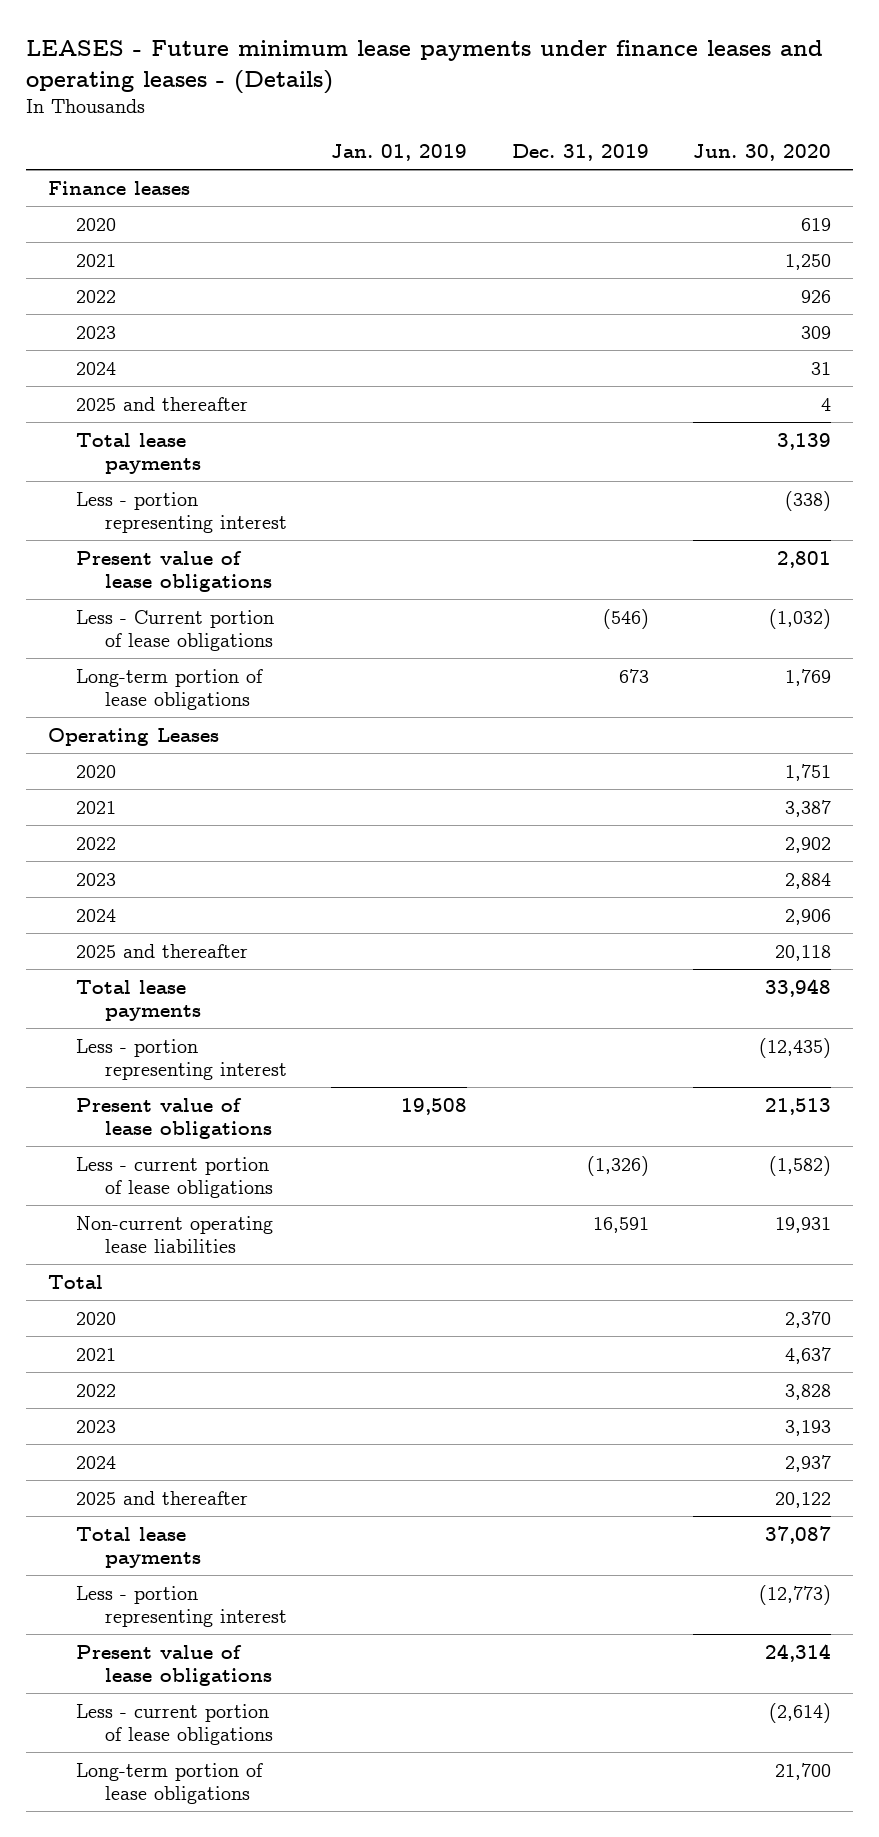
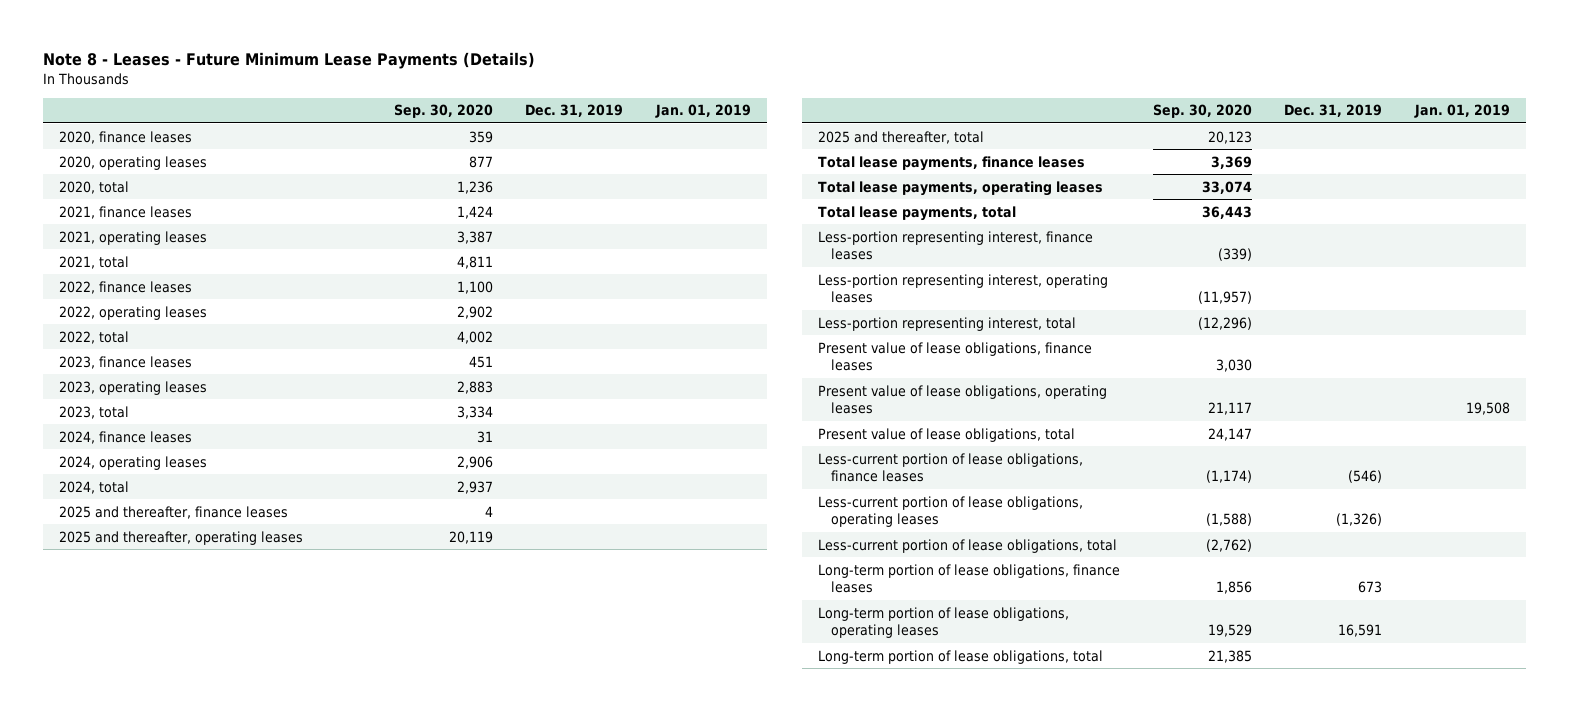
- LEASES - Future minimum lease payments under finance leases and operating leases - (Details)
+ Note 8 - Leases - Future Minimum Lease Payments (Details)
- | Jan. 01, 2019 | Dec. 31, 2019 | Jun. 30, 2020
+ | Sep. 30, 2020 | Dec. 31, 2019 | Jan. 01, 2019
- Finance leases
- 2020 | | | 619
- 2021 | | | 1,250
- 2022 | | | 926
- 2023 | | | 309
- 2024 | | | 31
- 2025 and thereafter | | | 4
- Total lease payments | | | 3,139
- Less - portion representing interest | | | (338)
- Present value of lease obligations | | | 2,801
- Less - Current portion of lease obligations | | (546) | (1,032)
- Long-term portion of lease obligations | | 673 | 1,769
- Operating Leases
- 2020 | | | 1,751
- 2021 | | | 3,387
- 2022 | | | 2,902
- 2023 | | | 2,884
- 2024 | | | 2,906
- 2025 and thereafter | | | 20,118
- Total lease payments | | | 33,948
- Less - portion representing interest | | | (12,435)
- Present value of lease obligations | 19,508 | | 21,513
- Less - current portion of lease obligations | | (1,326) | (1,582)
- Non-current operating lease liabilities | | 16,591 | 19,931
- Total
- 2020 | | | 2,370
- 2021 | | | 4,637
- 2022 | | | 3,828
- 2023 | | | 3,193
- 2024 | | | 2,937
- 2025 and thereafter | | | 20,122
- Total lease payments | | | 37,087
- Less - portion representing interest | | | (12,773)
- Present value of lease obligations | | | 24,314
- Less - current portion of lease obligations | | | (2,614)
- Long-term portion of lease obligations | | | 21,700
+ 2020, finance leases | 359 | |
+ 2020, operating leases | 877 | |
+ 2020, total | 1,236 | |
+ 2021, finance leases | 1,424 | |
+ 2021, operating leases | 3,387 | |
+ 2021, total | 4,811 | |
+ 2022, finance leases | 1,100 | |
+ 2022, operating leases | 2,902 | |
+ 2022, total | 4,002 | |
+ 2023, finance leases | 451 | |
+ 2023, operating leases | 2,883 | |
+ 2023, total | 3,334 | |
+ 2024, finance leases | 31 | |
+ 2024, operating leases | 2,906 | |
+ 2024, total | 2,937 | |
+ 2025 and thereafter, finance leases | 4 | |
+ 2025 and thereafter, operating leases | 20,119 | |
+ 2025 and thereafter, total | 20,123 | |
+ Total lease payments, finance leases | 3,369 | |
+ Total lease payments, operating leases | 33,074 | |
+ Total lease payments, total | 36,443 | |
+ Less-portion representing interest, finance leases | (339) | |
+ Less-portion representing interest, operating leases | (11,957) | |
+ Less-portion representing interest, total | (12,296) | |
+ Present value of lease obligations, finance leases | 3,030 | |
+ Present value of lease obligations, operating leases | 21,117 | | 19,508
+ Present value of lease obligations, total | 24,147 | |
+ Less-current portion of lease obligations, finance leases | (1,174) | (546) |
+ Less-current portion of lease obligations, operating leases | (1,588) | (1,326) |
+ Less-current portion of lease obligations, total | (2,762) | |
+ Long-term portion of lease obligations, finance leases | 1,856 | 673 |
+ Long-term portion of lease obligations, operating leases | 19,529 | 16,591 |
+ Long-term portion of lease obligations, total | 21,385 | |

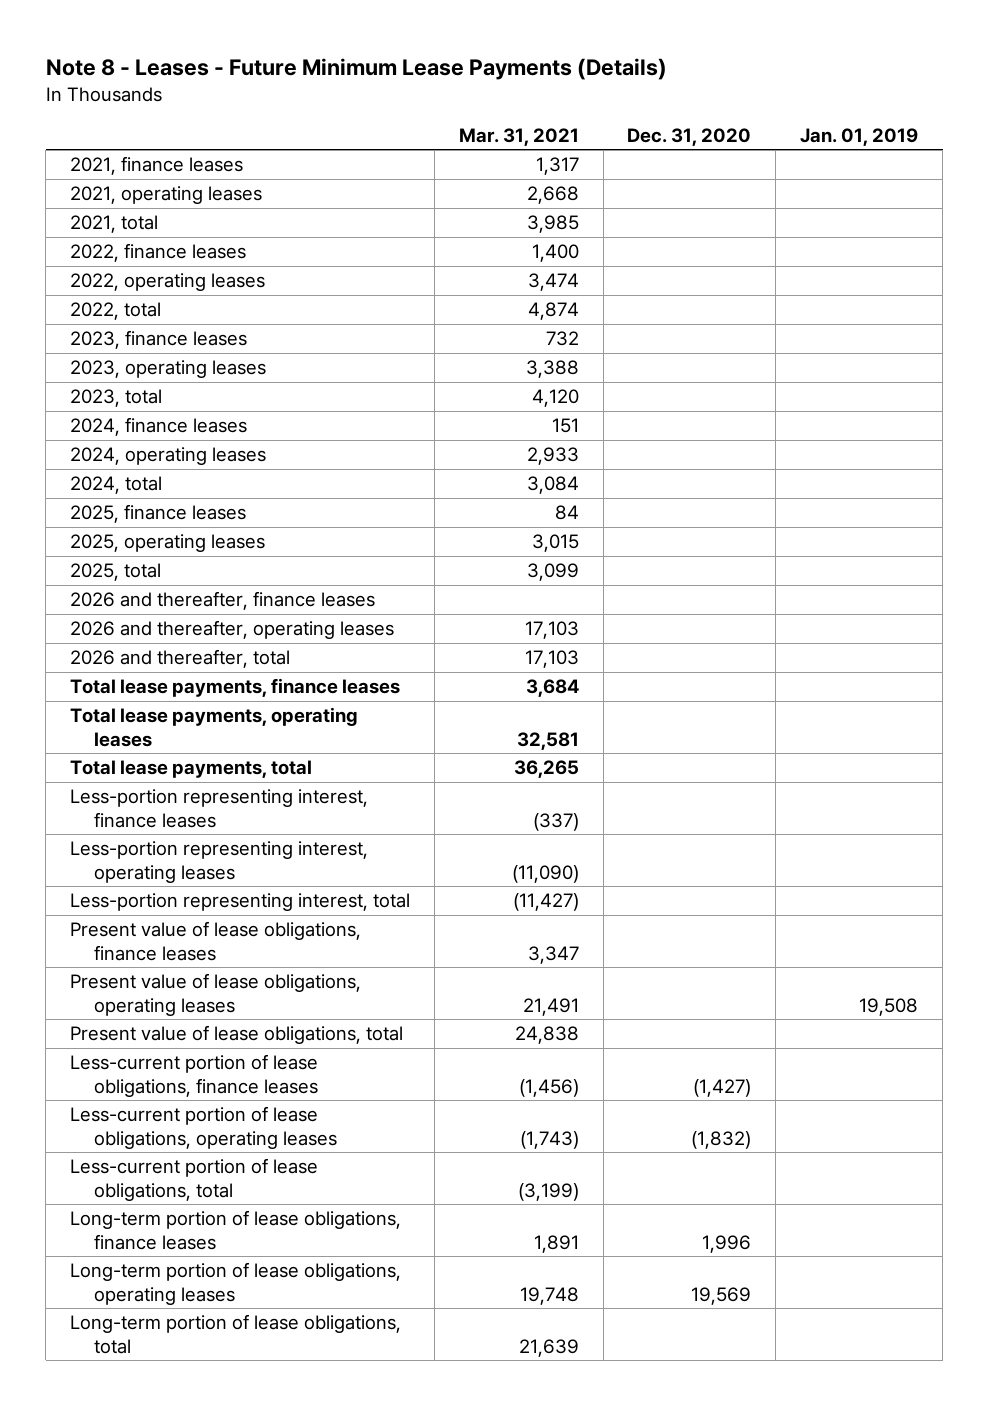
- | Sep. 30, 2020 | Dec. 31, 2019 | Jan. 01, 2019
+ | Mar. 31, 2021 | Dec. 31, 2020 | Jan. 01, 2019
- 2020, finance leases | 359 | |
- 2020, operating leases | 877 | |
- 2020, total | 1,236 | |
- 2025 and thereafter, finance leases | 4 | |
- 2025 and thereafter, operating leases | 20,119 | |
- 2025 and thereafter, total | 20,123 | |
+ 2025, finance leases | 84 | |
+ 2025, operating leases | 3,015 | |
+ 2025, total | 3,099 | |
+ 2026 and thereafter, finance leases
+ 2026 and thereafter, operating leases | 17,103 | |
+ 2026 and thereafter, total | 17,103 | |

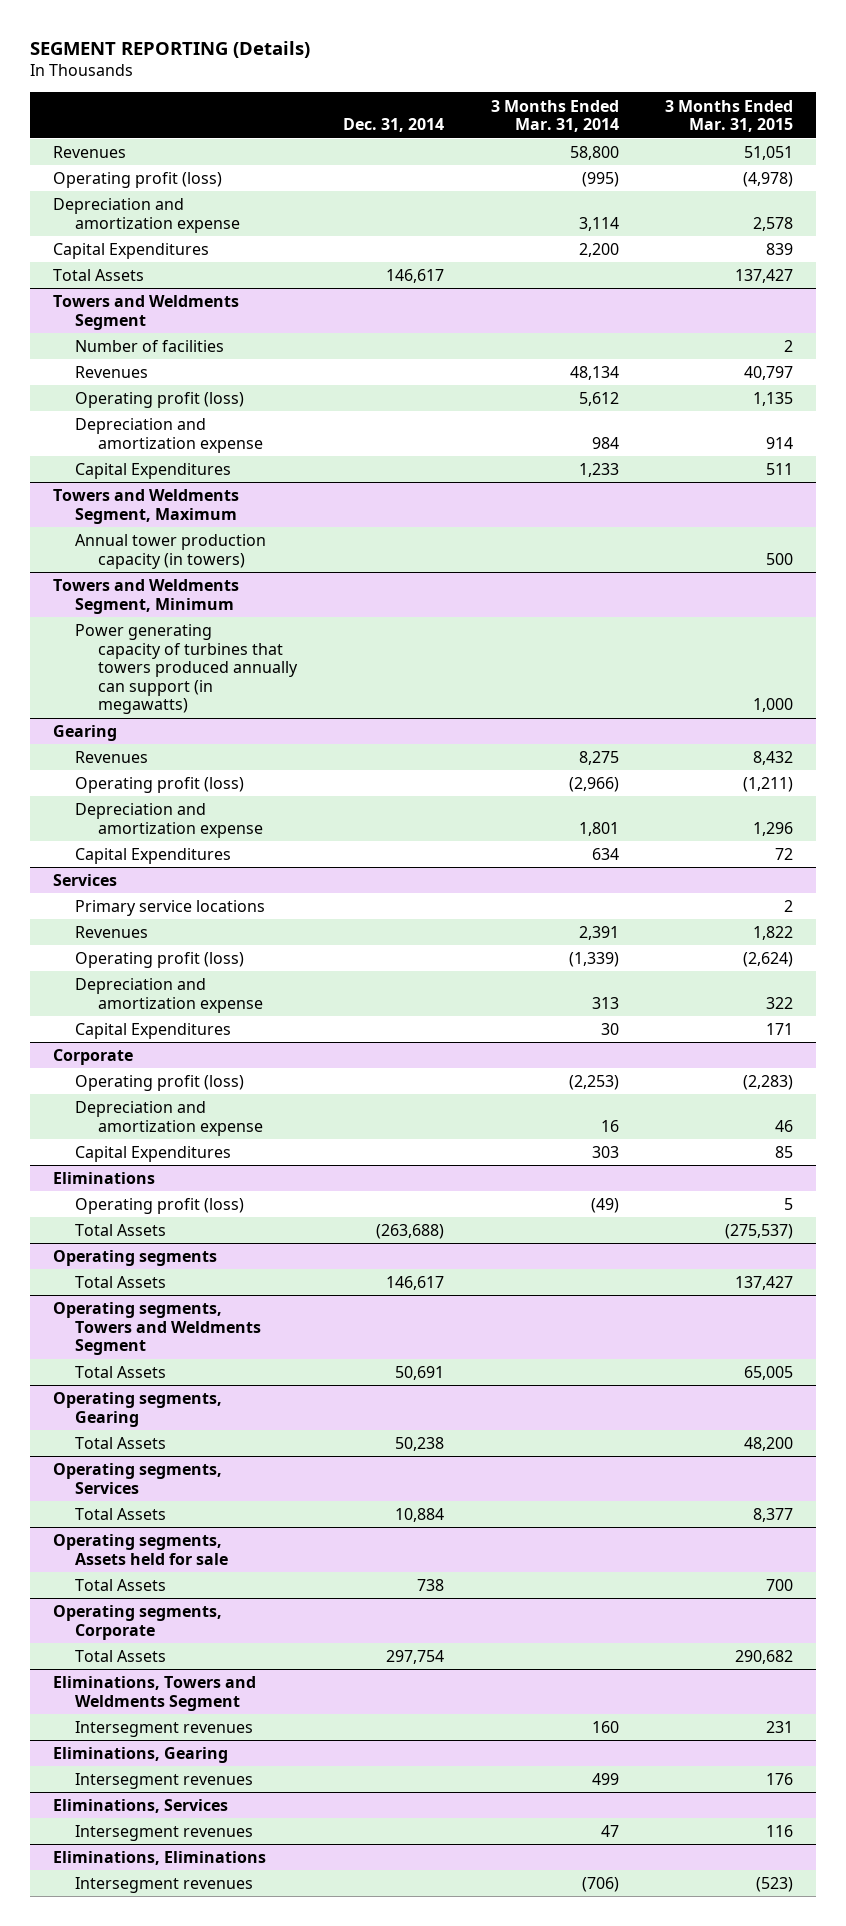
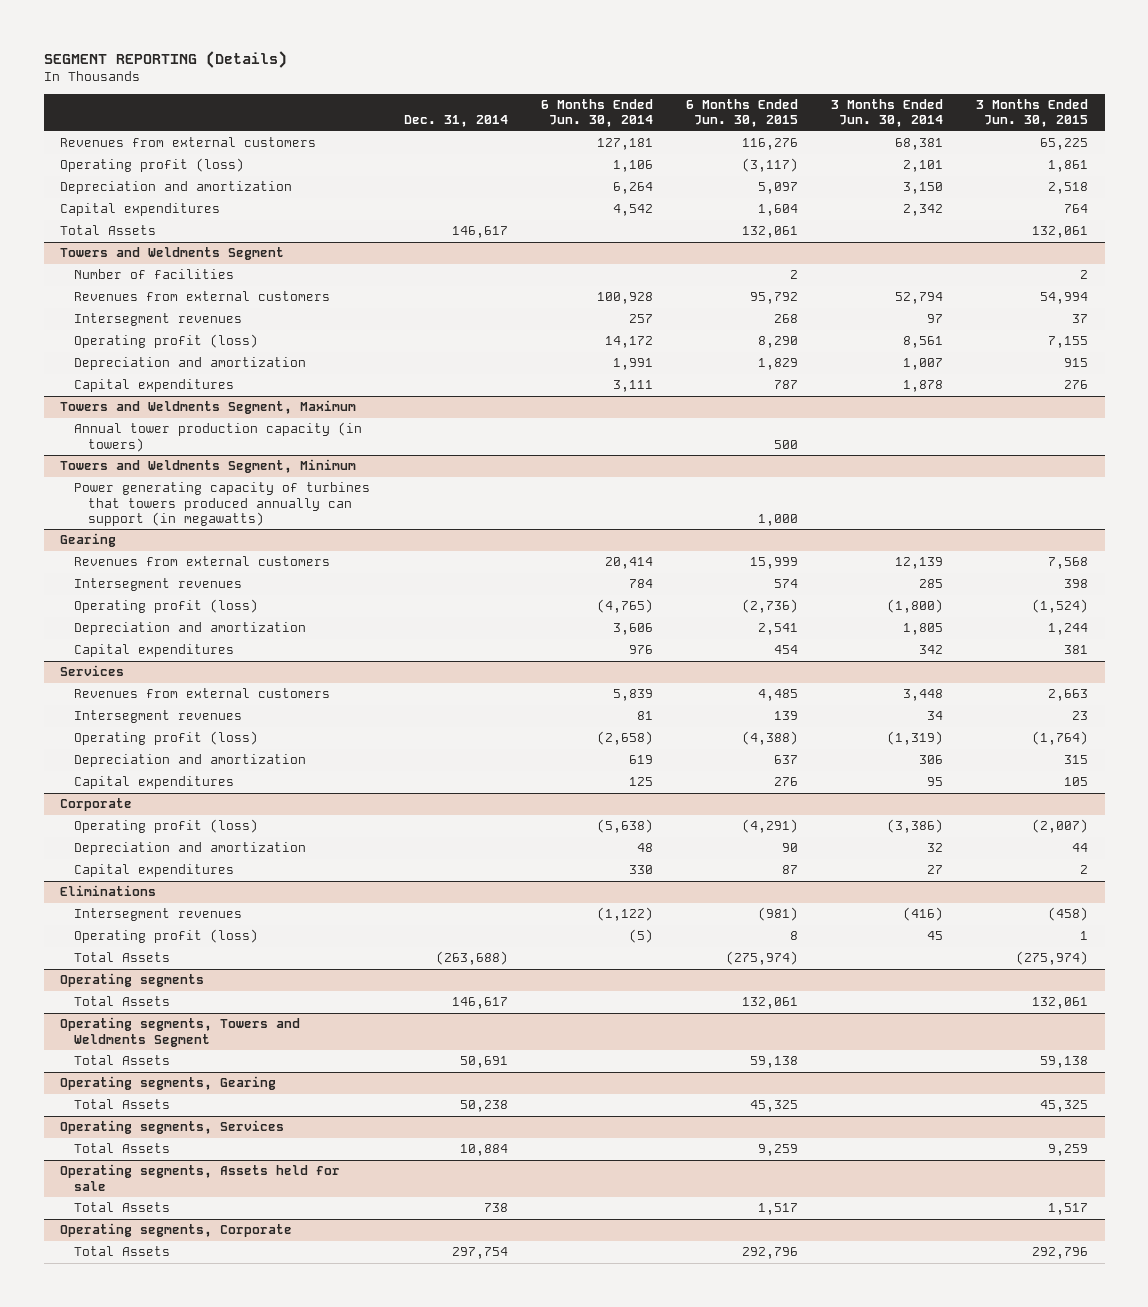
- | Dec. 31, 2014 | 3 Months Ended Mar. 31, 2014 | 3 Months Ended Mar. 31, 2015
+ | Dec. 31, 2014 | 6 Months Ended Jun. 30, 2014 | 6 Months Ended Jun. 30, 2015 | 3 Months Ended Jun. 30, 2014 | 3 Months Ended Jun. 30, 2015
- Revenues | | 58,800 | 51,051
+ Revenues from external customers | | 127,181 | 116,276 | 68,381 | 65,225
- Depreciation and amortization expense | | 3,114 | 2,578
- Capital Expenditures | | 2,200 | 839
+ Depreciation and amortization | | 6,264 | 5,097 | 3,150 | 2,518
+ Capital expenditures | | 4,542 | 1,604 | 2,342 | 764
@ Towers and Weldments Segment
- Revenues | | 48,134 | 40,797
+ Revenues from external customers | | 100,928 | 95,792 | 52,794 | 54,994
+ Intersegment revenues | | 257 | 268 | 97 | 37
- Depreciation and amortization expense | | 984 | 914
- Capital Expenditures | | 1,233 | 511
+ Depreciation and amortization | | 1,991 | 1,829 | 1,007 | 915
+ Capital expenditures | | 3,111 | 787 | 1,878 | 276
@ Gearing
- Revenues | | 8,275 | 8,432
+ Revenues from external customers | | 20,414 | 15,999 | 12,139 | 7,568
+ Intersegment revenues | | 784 | 574 | 285 | 398
- Depreciation and amortization expense | | 1,801 | 1,296
- Capital Expenditures | | 634 | 72
+ Depreciation and amortization | | 3,606 | 2,541 | 1,805 | 1,244
+ Capital expenditures | | 976 | 454 | 342 | 381
@ Services
- Primary service locations | | | 2
- Revenues | | 2,391 | 1,822
+ Revenues from external customers | | 5,839 | 4,485 | 3,448 | 2,663
+ Intersegment revenues | | 81 | 139 | 34 | 23
- Depreciation and amortization expense | | 313 | 322
- Capital Expenditures | | 30 | 171
+ Depreciation and amortization | | 619 | 637 | 306 | 315
+ Capital expenditures | | 125 | 276 | 95 | 105
@ Corporate
- Depreciation and amortization expense | | 16 | 46
- Capital Expenditures | | 303 | 85
+ Depreciation and amortization | | 48 | 90 | 32 | 44
+ Capital expenditures | | 330 | 87 | 27 | 2
@ Eliminations
+ Intersegment revenues | | (1,122) | (981) | (416) | (458)
- Eliminations, Towers and Weldments Segment
- Intersegment revenues | | 160 | 231
- Eliminations, Gearing
- Intersegment revenues | | 499 | 176
- Eliminations, Services
- Intersegment revenues | | 47 | 116
- Eliminations, Eliminations
- Intersegment revenues | | (706) | (523)

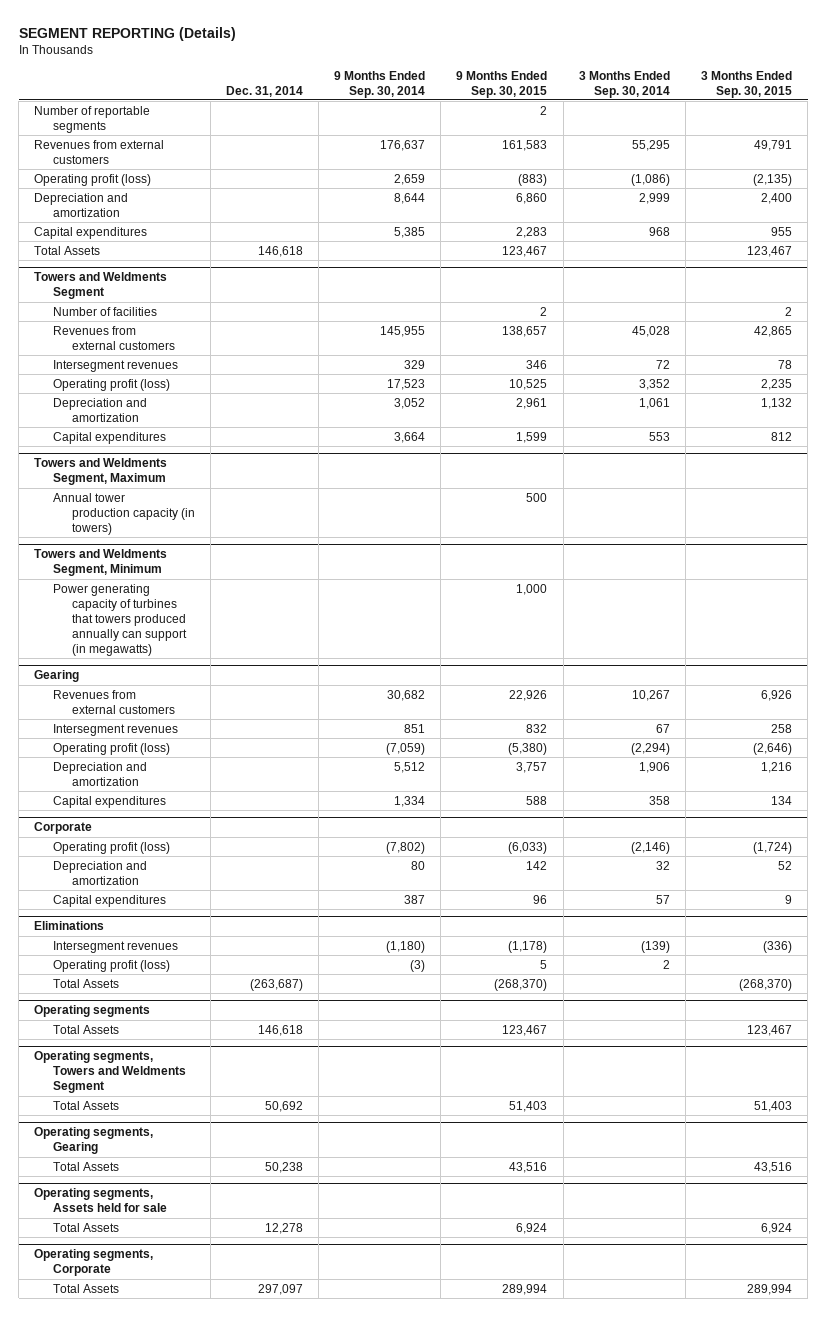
- | Dec. 31, 2014 | 6 Months Ended Jun. 30, 2014 | 6 Months Ended Jun. 30, 2015 | 3 Months Ended Jun. 30, 2014 | 3 Months Ended Jun. 30, 2015
+ | Dec. 31, 2014 | 9 Months Ended Sep. 30, 2014 | 9 Months Ended Sep. 30, 2015 | 3 Months Ended Sep. 30, 2014 | 3 Months Ended Sep. 30, 2015
+ Number of reportable segments | | | 2 | |
- Total Assets | 146,617 | | 132,061 | | 132,061
+ Total Assets | 146,618 | | 123,467 | | 123,467
- Services
- Revenues from external customers | | 5,839 | 4,485 | 3,448 | 2,663
- Intersegment revenues | | 81 | 139 | 34 | 23
- Operating profit (loss) | | (2,658) | (4,388) | (1,319) | (1,764)
- Depreciation and amortization | | 619 | 637 | 306 | 315
- Capital expenditures | | 125 | 276 | 95 | 105
@ Eliminations
- Total Assets | (263,688) | | (275,974) | | (275,974)
+ Total Assets | (263,687) | | (268,370) | | (268,370)
@ Operating segments
- Total Assets | 146,617 | | 132,061 | | 132,061
+ Total Assets | 146,618 | | 123,467 | | 123,467
@ Operating segments, Towers and Weldments Segment
- Total Assets | 50,691 | | 59,138 | | 59,138
+ Total Assets | 50,692 | | 51,403 | | 51,403
- Operating segments, Services
- Total Assets | 10,884 | | 9,259 | | 9,259
@ Operating segments, Assets held for sale
- Total Assets | 738 | | 1,517 | | 1,517
+ Total Assets | 12,278 | | 6,924 | | 6,924
@ Operating segments, Corporate
- Total Assets | 297,754 | | 292,796 | | 292,796
+ Total Assets | 297,097 | | 289,994 | | 289,994

